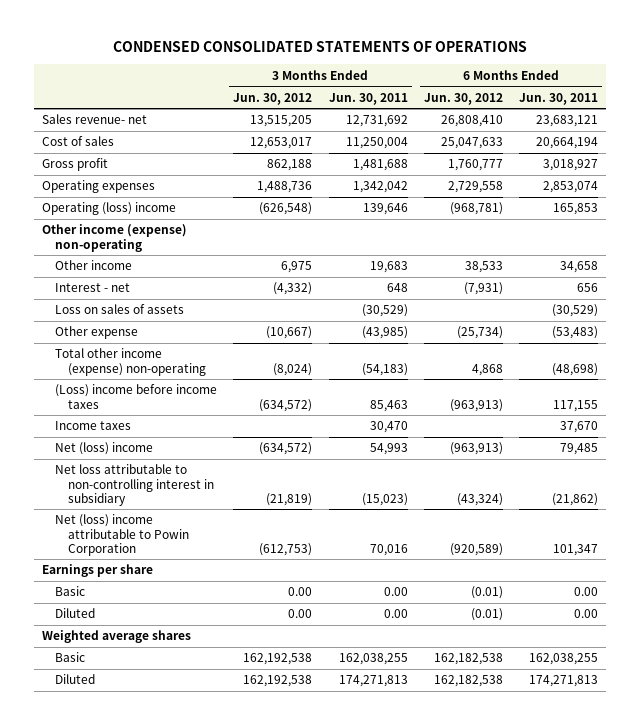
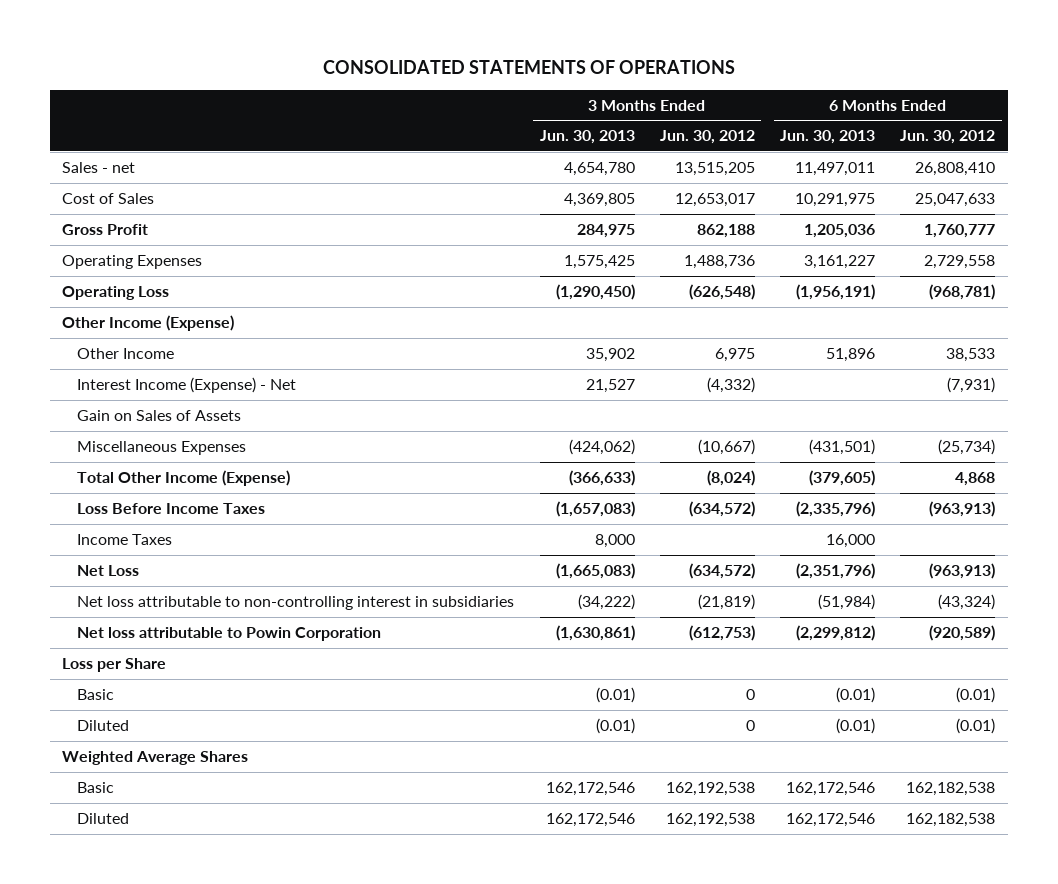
- CONDENSED CONSOLIDATED STATEMENTS OF OPERATIONS
+ CONSOLIDATED STATEMENTS OF OPERATIONS
- | 3 Months Ended Jun. 30, 2012 | 3 Months Ended Jun. 30, 2011 | 6 Months Ended Jun. 30, 2012 | 6 Months Ended Jun. 30, 2011
+ | 3 Months Ended Jun. 30, 2013 | 3 Months Ended Jun. 30, 2012 | 6 Months Ended Jun. 30, 2013 | 6 Months Ended Jun. 30, 2012
- Sales revenue- net | 13,515,205 | 12,731,692 | 26,808,410 | 23,683,121
- Cost of sales | 12,653,017 | 11,250,004 | 25,047,633 | 20,664,194
- Gross profit | 862,188 | 1,481,688 | 1,760,777 | 3,018,927
- Operating expenses | 1,488,736 | 1,342,042 | 2,729,558 | 2,853,074
- Operating (loss) income | (626,548) | 139,646 | (968,781) | 165,853
- Other income (expense) non-operating
- Other income | 6,975 | 19,683 | 38,533 | 34,658
- Interest - net | (4,332) | 648 | (7,931) | 656
- Loss on sales of assets | | (30,529) | | (30,529)
- Other expense | (10,667) | (43,985) | (25,734) | (53,483)
- Total other income (expense) non-operating | (8,024) | (54,183) | 4,868 | (48,698)
- (Loss) income before income taxes | (634,572) | 85,463 | (963,913) | 117,155
- Income taxes | | 30,470 | | 37,670
- Net (loss) income | (634,572) | 54,993 | (963,913) | 79,485
- Net loss attributable to non-controlling interest in subsidiary | (21,819) | (15,023) | (43,324) | (21,862)
- Net (loss) income attributable to Powin Corporation | (612,753) | 70,016 | (920,589) | 101,347
- Earnings per share
- Basic | 0.00 | 0.00 | (0.01) | 0.00
- Diluted | 0.00 | 0.00 | (0.01) | 0.00
- Weighted average shares
+ Sales - net | 4,654,780 | 13,515,205 | 11,497,011 | 26,808,410
+ Cost of Sales | 4,369,805 | 12,653,017 | 10,291,975 | 25,047,633
+ Gross Profit | 284,975 | 862,188 | 1,205,036 | 1,760,777
+ Operating Expenses | 1,575,425 | 1,488,736 | 3,161,227 | 2,729,558
+ Operating Loss | (1,290,450) | (626,548) | (1,956,191) | (968,781)
+ Other Income (Expense)
+ Other Income | 35,902 | 6,975 | 51,896 | 38,533
+ Interest Income (Expense) - Net | 21,527 | (4,332) | | (7,931)
+ Gain on Sales of Assets
+ Miscellaneous Expenses | (424,062) | (10,667) | (431,501) | (25,734)
+ Total Other Income (Expense) | (366,633) | (8,024) | (379,605) | 4,868
+ Loss Before Income Taxes | (1,657,083) | (634,572) | (2,335,796) | (963,913)
+ Income Taxes | 8,000 | | 16,000 |
+ Net Loss | (1,665,083) | (634,572) | (2,351,796) | (963,913)
+ Net loss attributable to non-controlling interest in subsidiaries | (34,222) | (21,819) | (51,984) | (43,324)
+ Net loss attributable to Powin Corporation | (1,630,861) | (612,753) | (2,299,812) | (920,589)
+ Loss per Share
+ Basic | (0.01) | 0 | (0.01) | (0.01)
+ Diluted | (0.01) | 0 | (0.01) | (0.01)
+ Weighted Average Shares

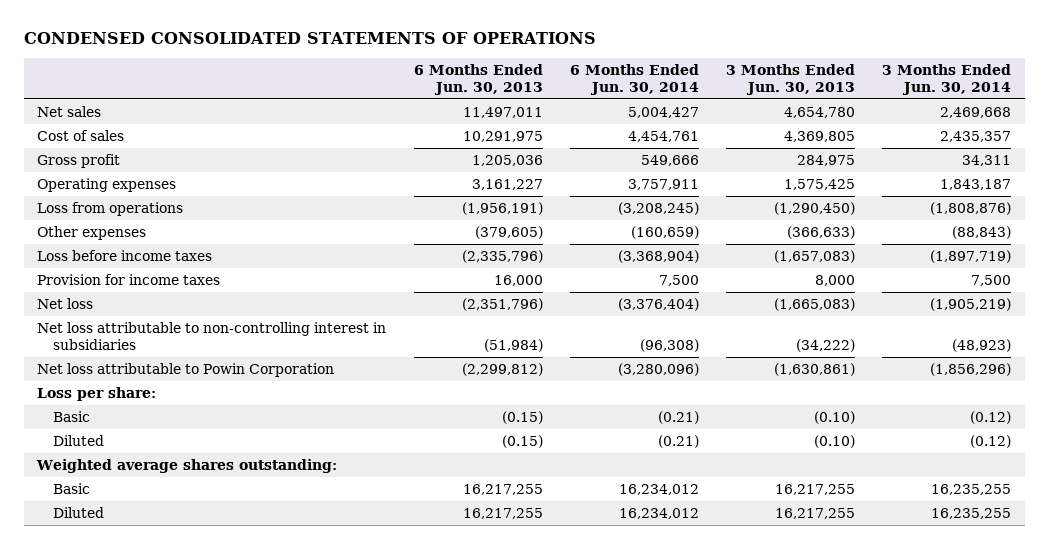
- CONSOLIDATED STATEMENTS OF OPERATIONS
+ CONDENSED CONSOLIDATED STATEMENTS OF OPERATIONS
- | 3 Months Ended Jun. 30, 2013 | 3 Months Ended Jun. 30, 2012 | 6 Months Ended Jun. 30, 2013 | 6 Months Ended Jun. 30, 2012
+ | 6 Months Ended Jun. 30, 2013 | 6 Months Ended Jun. 30, 2014 | 3 Months Ended Jun. 30, 2013 | 3 Months Ended Jun. 30, 2014
- Sales - net | 4,654,780 | 13,515,205 | 11,497,011 | 26,808,410
- Cost of Sales | 4,369,805 | 12,653,017 | 10,291,975 | 25,047,633
- Gross Profit | 284,975 | 862,188 | 1,205,036 | 1,760,777
- Operating Expenses | 1,575,425 | 1,488,736 | 3,161,227 | 2,729,558
- Operating Loss | (1,290,450) | (626,548) | (1,956,191) | (968,781)
- Other Income (Expense)
- Other Income | 35,902 | 6,975 | 51,896 | 38,533
- Interest Income (Expense) - Net | 21,527 | (4,332) | | (7,931)
- Gain on Sales of Assets
- Miscellaneous Expenses | (424,062) | (10,667) | (431,501) | (25,734)
- Total Other Income (Expense) | (366,633) | (8,024) | (379,605) | 4,868
- Loss Before Income Taxes | (1,657,083) | (634,572) | (2,335,796) | (963,913)
- Income Taxes | 8,000 | | 16,000 |
- Net Loss | (1,665,083) | (634,572) | (2,351,796) | (963,913)
+ Net sales | 11,497,011 | 5,004,427 | 4,654,780 | 2,469,668
+ Cost of sales | 10,291,975 | 4,454,761 | 4,369,805 | 2,435,357
+ Gross profit | 1,205,036 | 549,666 | 284,975 | 34,311
+ Operating expenses | 3,161,227 | 3,757,911 | 1,575,425 | 1,843,187
+ Loss from operations | (1,956,191) | (3,208,245) | (1,290,450) | (1,808,876)
+ Other expenses | (379,605) | (160,659) | (366,633) | (88,843)
+ Loss before income taxes | (2,335,796) | (3,368,904) | (1,657,083) | (1,897,719)
+ Provision for income taxes | 16,000 | 7,500 | 8,000 | 7,500
+ Net loss | (2,351,796) | (3,376,404) | (1,665,083) | (1,905,219)
- Loss per Share
- Basic | (0.01) | 0 | (0.01) | (0.01)
- Diluted | (0.01) | 0 | (0.01) | (0.01)
- Weighted Average Shares
- Basic | 162,172,546 | 162,192,538 | 162,172,546 | 162,182,538
- Diluted | 162,172,546 | 162,192,538 | 162,172,546 | 162,182,538
+ Loss per share:
+ Basic | (0.15) | (0.21) | (0.10) | (0.12)
+ Diluted | (0.15) | (0.21) | (0.10) | (0.12)
+ Weighted average shares outstanding:
+ Basic | 16,217,255 | 16,234,012 | 16,217,255 | 16,235,255
+ Diluted | 16,217,255 | 16,234,012 | 16,217,255 | 16,235,255

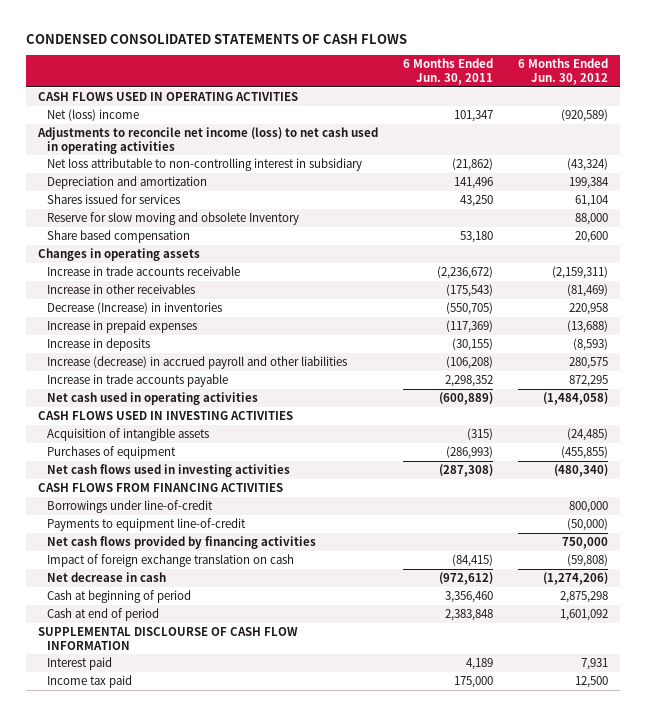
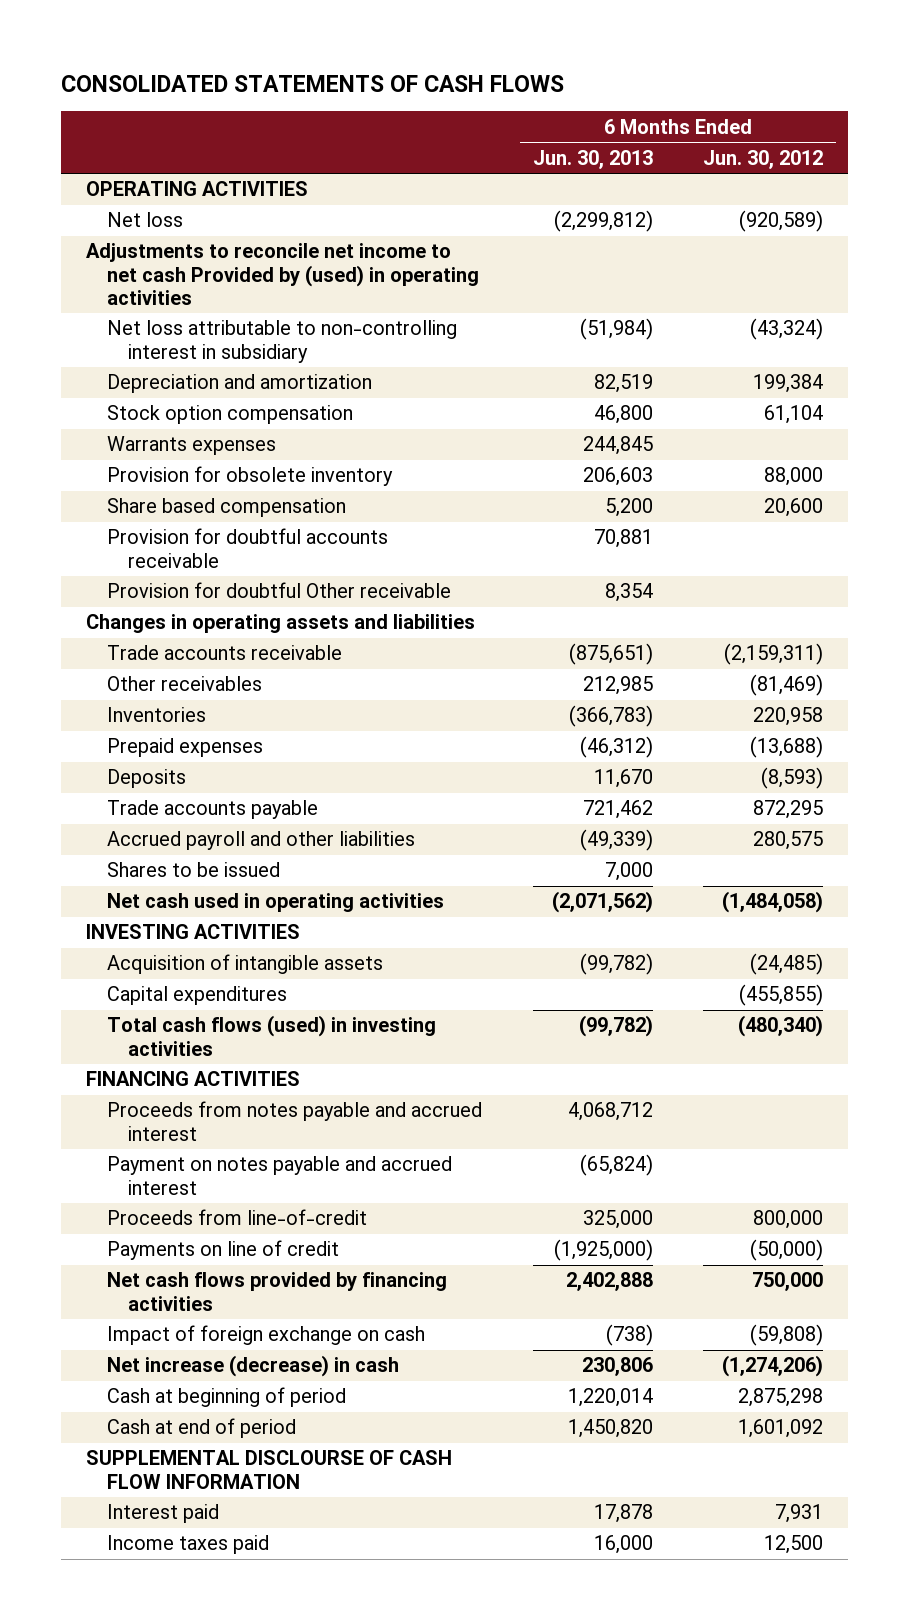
- CONDENSED CONSOLIDATED STATEMENTS OF CASH FLOWS
+ CONSOLIDATED STATEMENTS OF CASH FLOWS
- | 6 Months Ended Jun. 30, 2011 | 6 Months Ended Jun. 30, 2012
+ | 6 Months Ended Jun. 30, 2013 | 6 Months Ended Jun. 30, 2012
- CASH FLOWS USED IN OPERATING ACTIVITIES
- Net (loss) income | 101,347 | (920,589)
- Adjustments to reconcile net income (loss) to net cash used in operating activities
+ OPERATING ACTIVITIES
+ Net loss | (2,299,812) | (920,589)
+ Adjustments to reconcile net income to net cash Provided by (used) in operating activities
- Shares issued for services | 43,250 | 61,104
- Reserve for slow moving and obsolete Inventory | | 88,000
+ Stock option compensation | 46,800 | 61,104
+ Warrants expenses | 244,845 |
+ Provision for obsolete inventory | 206,603 | 88,000
- Changes in operating assets
- Increase in trade accounts receivable | (2,236,672) | (2,159,311)
- Increase in other receivables | (175,543) | (81,469)
- Decrease (Increase) in inventories | (550,705) | 220,958
- Increase in prepaid expenses | (117,369) | (13,688)
- Increase in deposits | (30,155) | (8,593)
- Increase (decrease) in accrued payroll and other liabilities | (106,208) | 280,575
- Increase in trade accounts payable | 2,298,352 | 872,295
+ Provision for doubtful accounts receivable | 70,881 |
+ Provision for doubtful Other receivable | 8,354 |
+ Changes in operating assets and liabilities
+ Trade accounts receivable | (875,651) | (2,159,311)
+ Other receivables | 212,985 | (81,469)
+ Inventories | (366,783) | 220,958
+ Prepaid expenses | (46,312) | (13,688)
+ Deposits | 11,670 | (8,593)
+ Trade accounts payable | 721,462 | 872,295
+ Accrued payroll and other liabilities | (49,339) | 280,575
+ Shares to be issued | 7,000 |
- CASH FLOWS USED IN INVESTING ACTIVITIES
+ INVESTING ACTIVITIES
- Purchases of equipment | (286,993) | (455,855)
- Net cash flows used in investing activities | (287,308) | (480,340)
- CASH FLOWS FROM FINANCING ACTIVITIES
- Borrowings under line-of-credit | | 800,000
- Payments to equipment line-of-credit | | (50,000)
+ Capital expenditures | | (455,855)
+ Total cash flows (used) in investing activities | (99,782) | (480,340)
+ FINANCING ACTIVITIES
+ Proceeds from notes payable and accrued interest | 4,068,712 |
+ Payment on notes payable and accrued interest | (65,824) |
+ Proceeds from line-of-credit | 325,000 | 800,000
+ Payments on line of credit | (1,925,000) | (50,000)
- Impact of foreign exchange translation on cash | (84,415) | (59,808)
- Net decrease in cash | (972,612) | (1,274,206)
+ Impact of foreign exchange on cash | (738) | (59,808)
+ Net increase (decrease) in cash | 230,806 | (1,274,206)
- Income tax paid | 175,000 | 12,500
+ Income taxes paid | 16,000 | 12,500

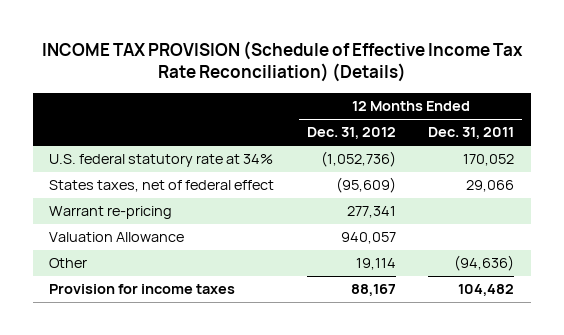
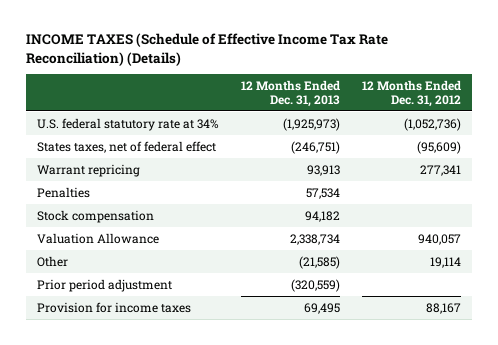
- INCOME TAX PROVISION (Schedule of Effective Income Tax Rate Reconciliation) (Details)
+ INCOME TAXES (Schedule of Effective Income Tax Rate Reconciliation) (Details)
- | 12 Months Ended Dec. 31, 2012 | 12 Months Ended Dec. 31, 2011
+ | 12 Months Ended Dec. 31, 2013 | 12 Months Ended Dec. 31, 2012
- Warrant re-pricing | 277,341 |
+ Warrant repricing | 93,913 | 277,341
+ Penalties | 57,534 |
+ Stock compensation | 94,182 |
+ Prior period adjustment | (320,559) |

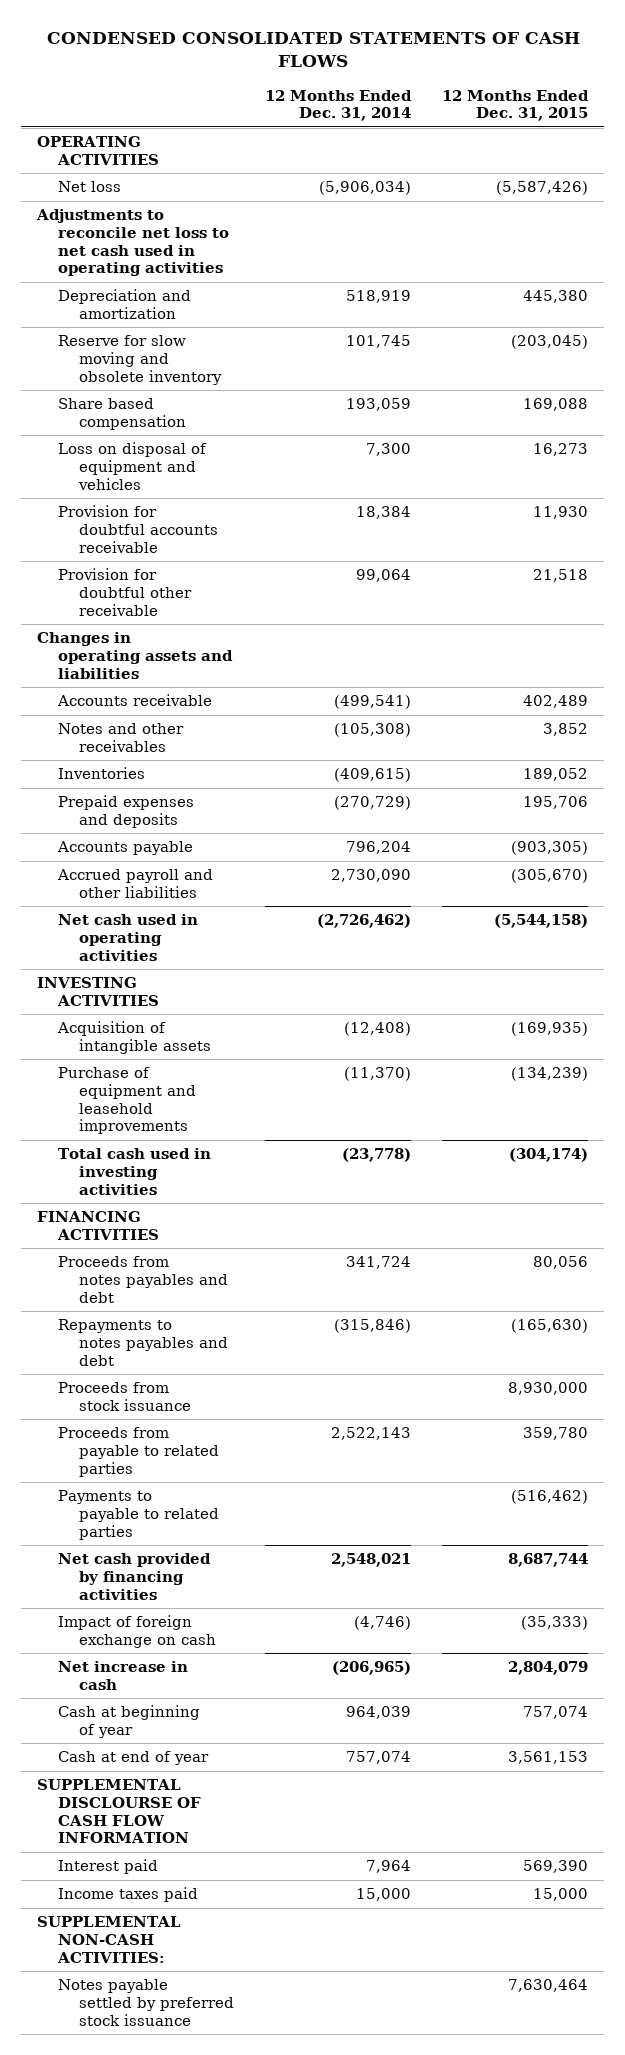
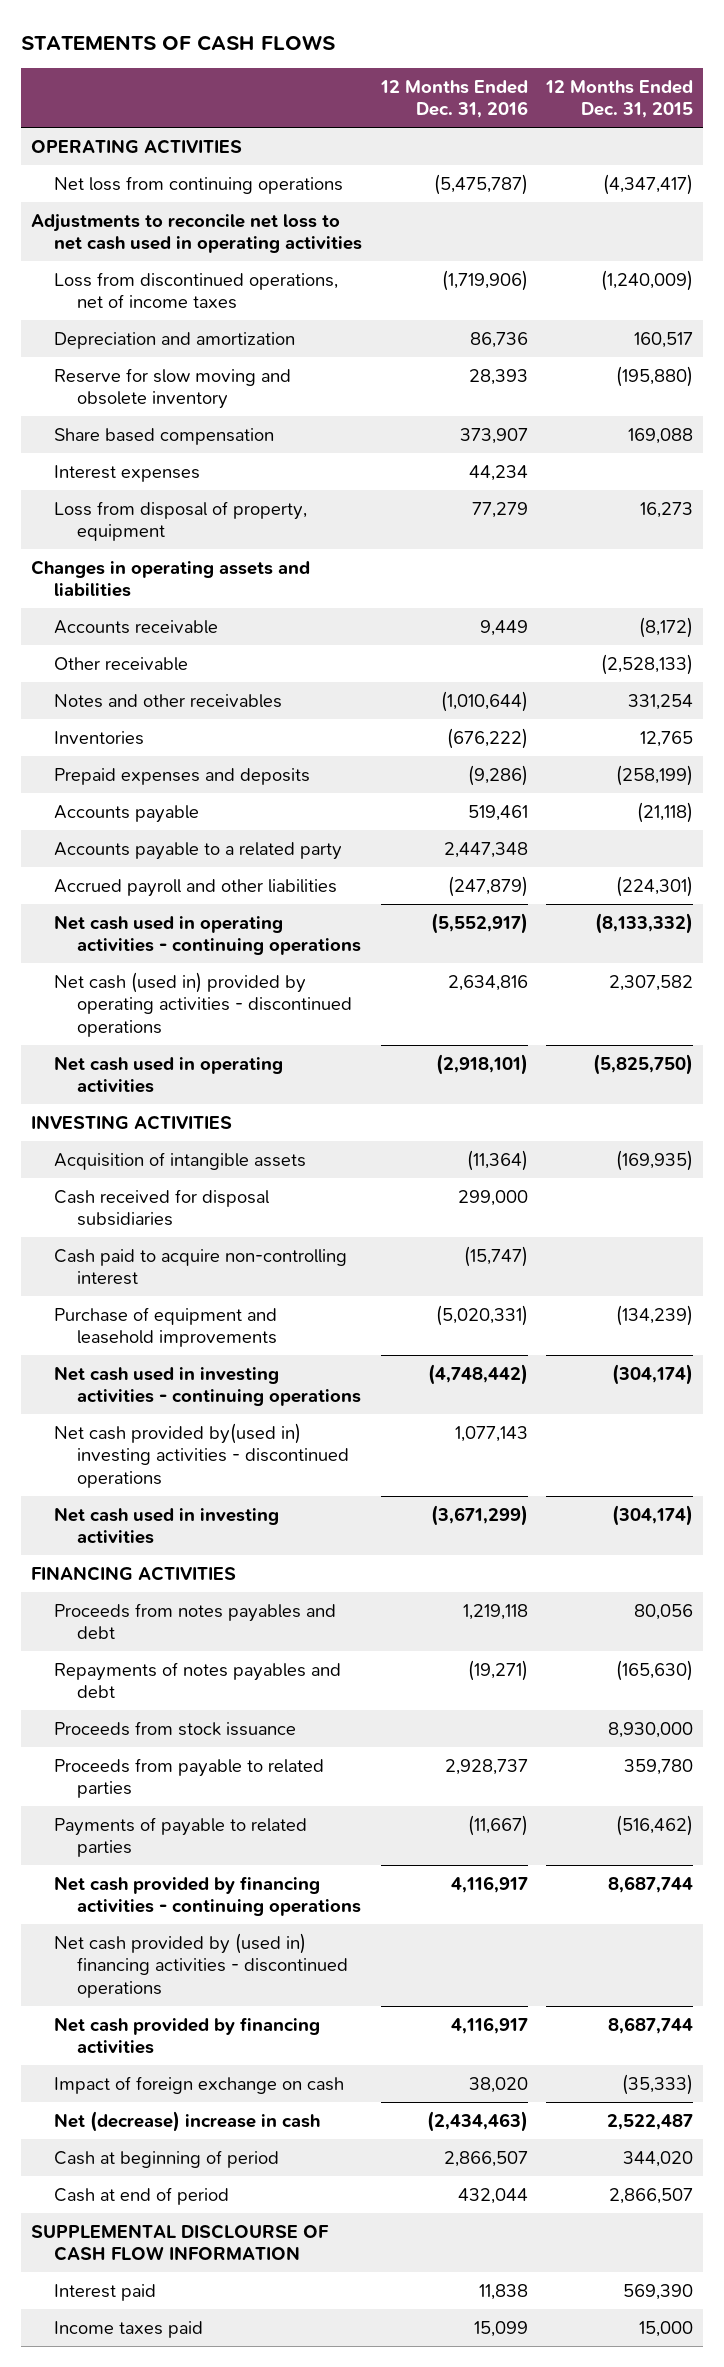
- CONDENSED CONSOLIDATED STATEMENTS OF CASH FLOWS
+ STATEMENTS OF CASH FLOWS
- | 12 Months Ended Dec. 31, 2014 | 12 Months Ended Dec. 31, 2015
+ | 12 Months Ended Dec. 31, 2016 | 12 Months Ended Dec. 31, 2015
- Net loss | (5,906,034) | (5,587,426)
+ Net loss from continuing operations | (5,475,787) | (4,347,417)
- Depreciation and amortization | 518,919 | 445,380
- Reserve for slow moving and obsolete inventory | 101,745 | (203,045)
+ Loss from discontinued operations, net of income taxes | (1,719,906) | (1,240,009)
+ Depreciation and amortization | 86,736 | 160,517
+ Reserve for slow moving and obsolete inventory | 28,393 | (195,880)
- Loss on disposal of equipment and vehicles | 7,300 | 16,273
- Provision for doubtful accounts receivable | 18,384 | 11,930
- Provision for doubtful other receivable | 99,064 | 21,518
+ Interest expenses | 44,234 |
+ Loss from disposal of property, equipment | 77,279 | 16,273
- Accounts receivable | (499,541) | 402,489
- Notes and other receivables | (105,308) | 3,852
- Inventories | (409,615) | 189,052
- Prepaid expenses and deposits | (270,729) | 195,706
- Accounts payable | 796,204 | (903,305)
- Accrued payroll and other liabilities | 2,730,090 | (305,670)
- Net cash used in operating activities | (2,726,462) | (5,544,158)
+ Accounts receivable | 9,449 | (8,172)
+ Other receivable | | (2,528,133)
+ Notes and other receivables | (1,010,644) | 331,254
+ Inventories | (676,222) | 12,765
+ Prepaid expenses and deposits | (9,286) | (258,199)
+ Accounts payable | 519,461 | (21,118)
+ Accounts payable to a related party | 2,447,348 |
+ Accrued payroll and other liabilities | (247,879) | (224,301)
+ Net cash used in operating activities - continuing operations | (5,552,917) | (8,133,332)
+ Net cash (used in) provided by operating activities - discontinued operations | 2,634,816 | 2,307,582
+ Net cash used in operating activities | (2,918,101) | (5,825,750)
+ Cash received for disposal subsidiaries | 299,000 |
+ Cash paid to acquire non-controlling interest | (15,747) |
- Total cash used in investing activities | (23,778) | (304,174)
+ Net cash used in investing activities - continuing operations | (4,748,442) | (304,174)
+ Net cash provided by(used in) investing activities - discontinued operations | 1,077,143 |
+ Net cash used in investing activities | (3,671,299) | (304,174)
- Repayments to notes payables and debt | (315,846) | (165,630)
+ Repayments of notes payables and debt | (19,271) | (165,630)
- Payments to payable to related parties | | (516,462)
+ Payments of payable to related parties | (11,667) | (516,462)
+ Net cash provided by financing activities - continuing operations | 4,116,917 | 8,687,744
+ Net cash provided by (used in) financing activities - discontinued operations
- Net increase in cash | (206,965) | 2,804,079
- Cash at beginning of year | 964,039 | 757,074
- Cash at end of year | 757,074 | 3,561,153
+ Net (decrease) increase in cash | (2,434,463) | 2,522,487
+ Cash at beginning of period | 2,866,507 | 344,020
+ Cash at end of period | 432,044 | 2,866,507
- SUPPLEMENTAL NON-CASH ACTIVITIES:
- Notes payable settled by preferred stock issuance | | 7,630,464

